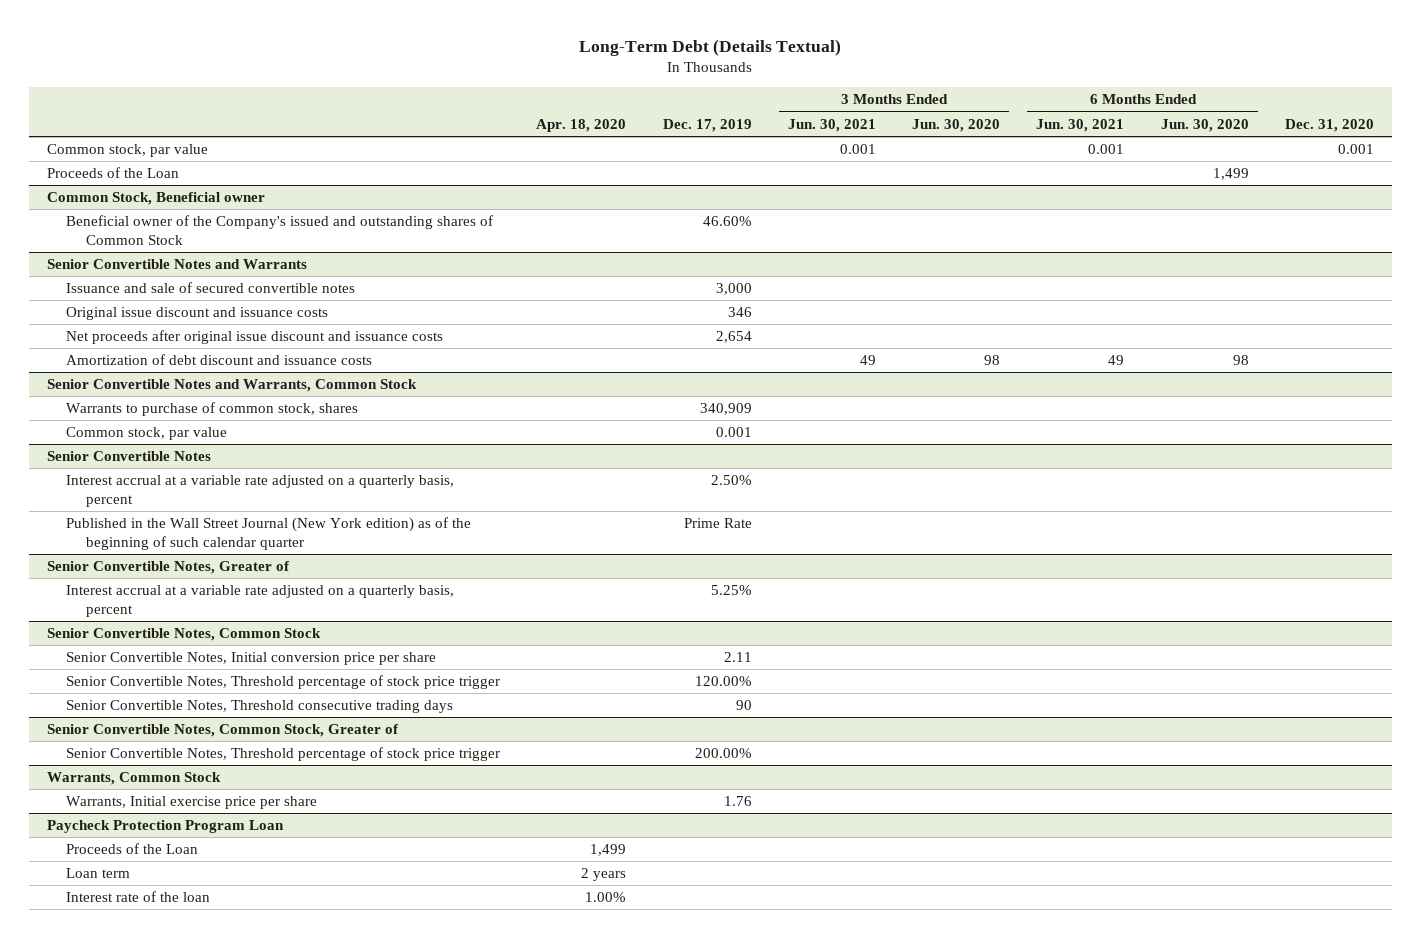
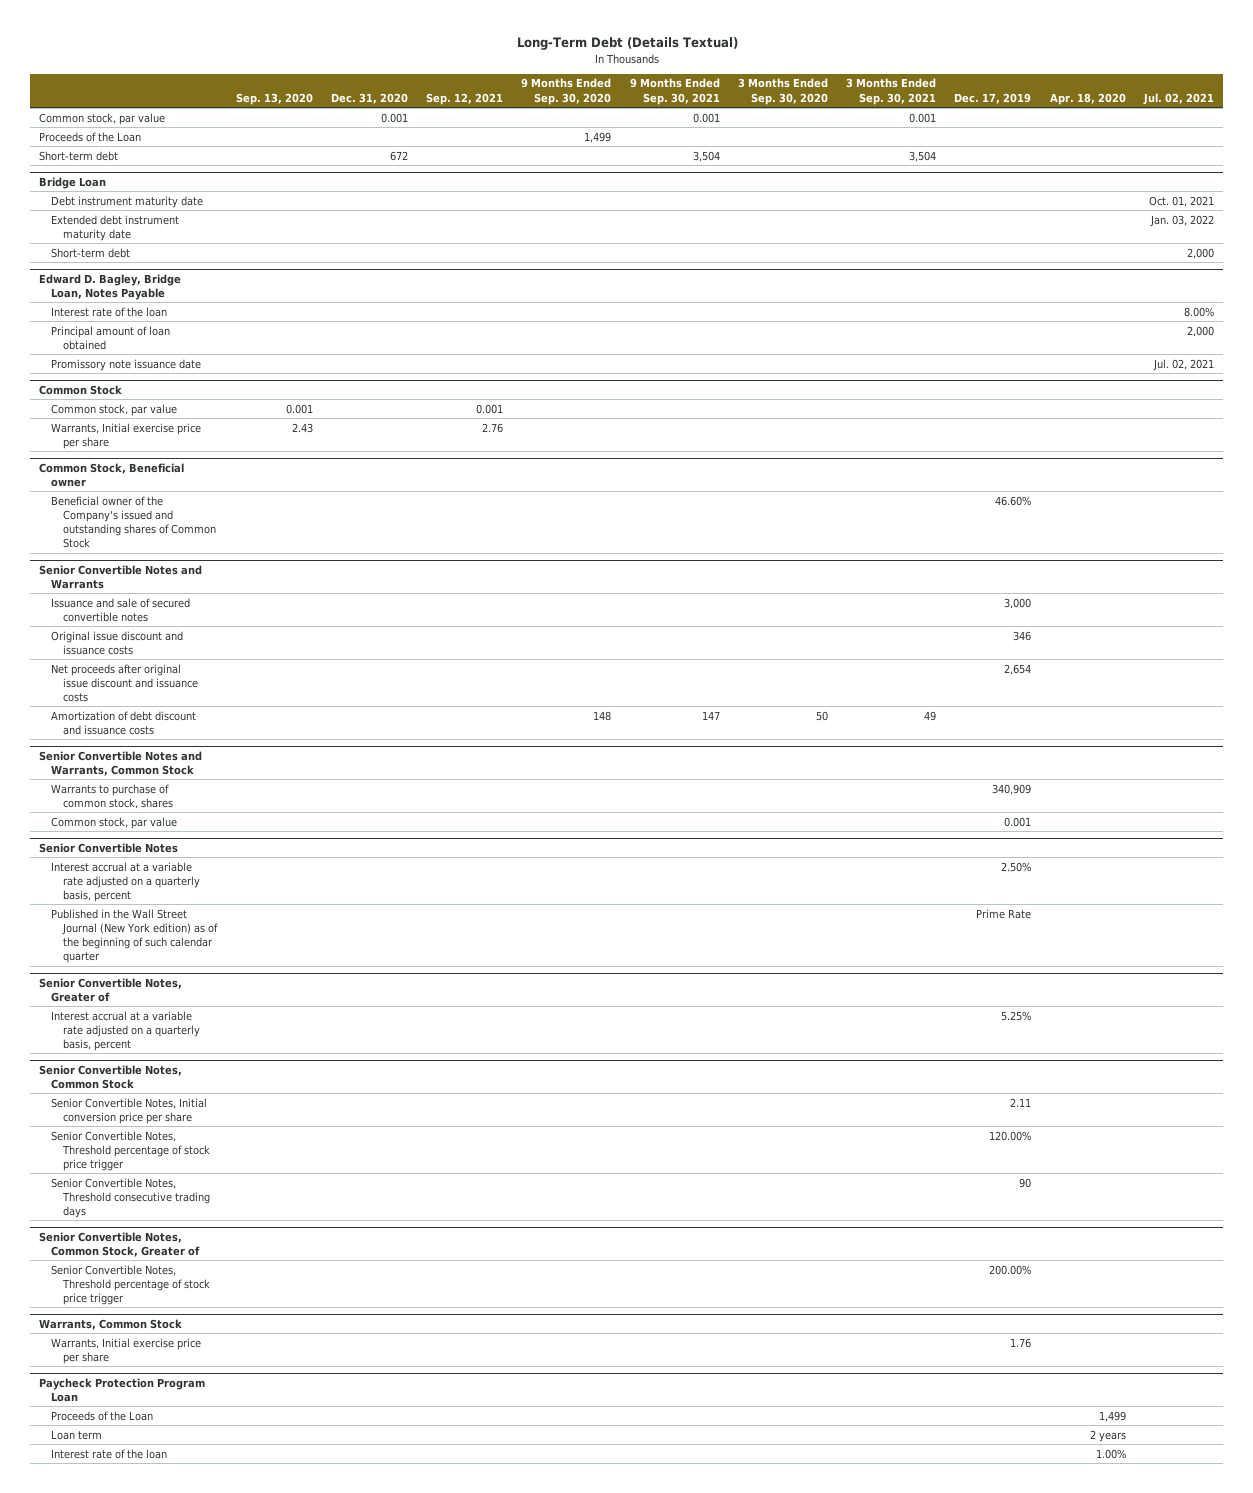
- | Apr. 18, 2020 | Dec. 17, 2019 | 3 Months Ended Jun. 30, 2021 | 3 Months Ended Jun. 30, 2020 | 6 Months Ended Jun. 30, 2021 | 6 Months Ended Jun. 30, 2020 | Dec. 31, 2020
+ | Sep. 13, 2020 | Dec. 31, 2020 | Sep. 12, 2021 | 9 Months Ended Sep. 30, 2020 | 9 Months Ended Sep. 30, 2021 | 3 Months Ended Sep. 30, 2020 | 3 Months Ended Sep. 30, 2021 | Dec. 17, 2019 | Apr. 18, 2020 | Jul. 02, 2021
+ Short-term debt | | 672 | | | 3,504 | | 3,504 | | |
+ Bridge Loan
+ Debt instrument maturity date | | | | | | | | | | Oct. 01, 2021
+ Extended debt instrument maturity date | | | | | | | | | | Jan. 03, 2022
+ Short-term debt | | | | | | | | | | 2,000
+ Edward D. Bagley, Bridge Loan, Notes Payable
+ Interest rate of the loan | | | | | | | | | | 8.00%
+ Principal amount of loan obtained | | | | | | | | | | 2,000
+ Promissory note issuance date | | | | | | | | | | Jul. 02, 2021
+ Common Stock
+ Common stock, par value | 0.001 | | 0.001 | | | | | | |
+ Warrants, Initial exercise price per share | 2.43 | | 2.76 | | | | | | |

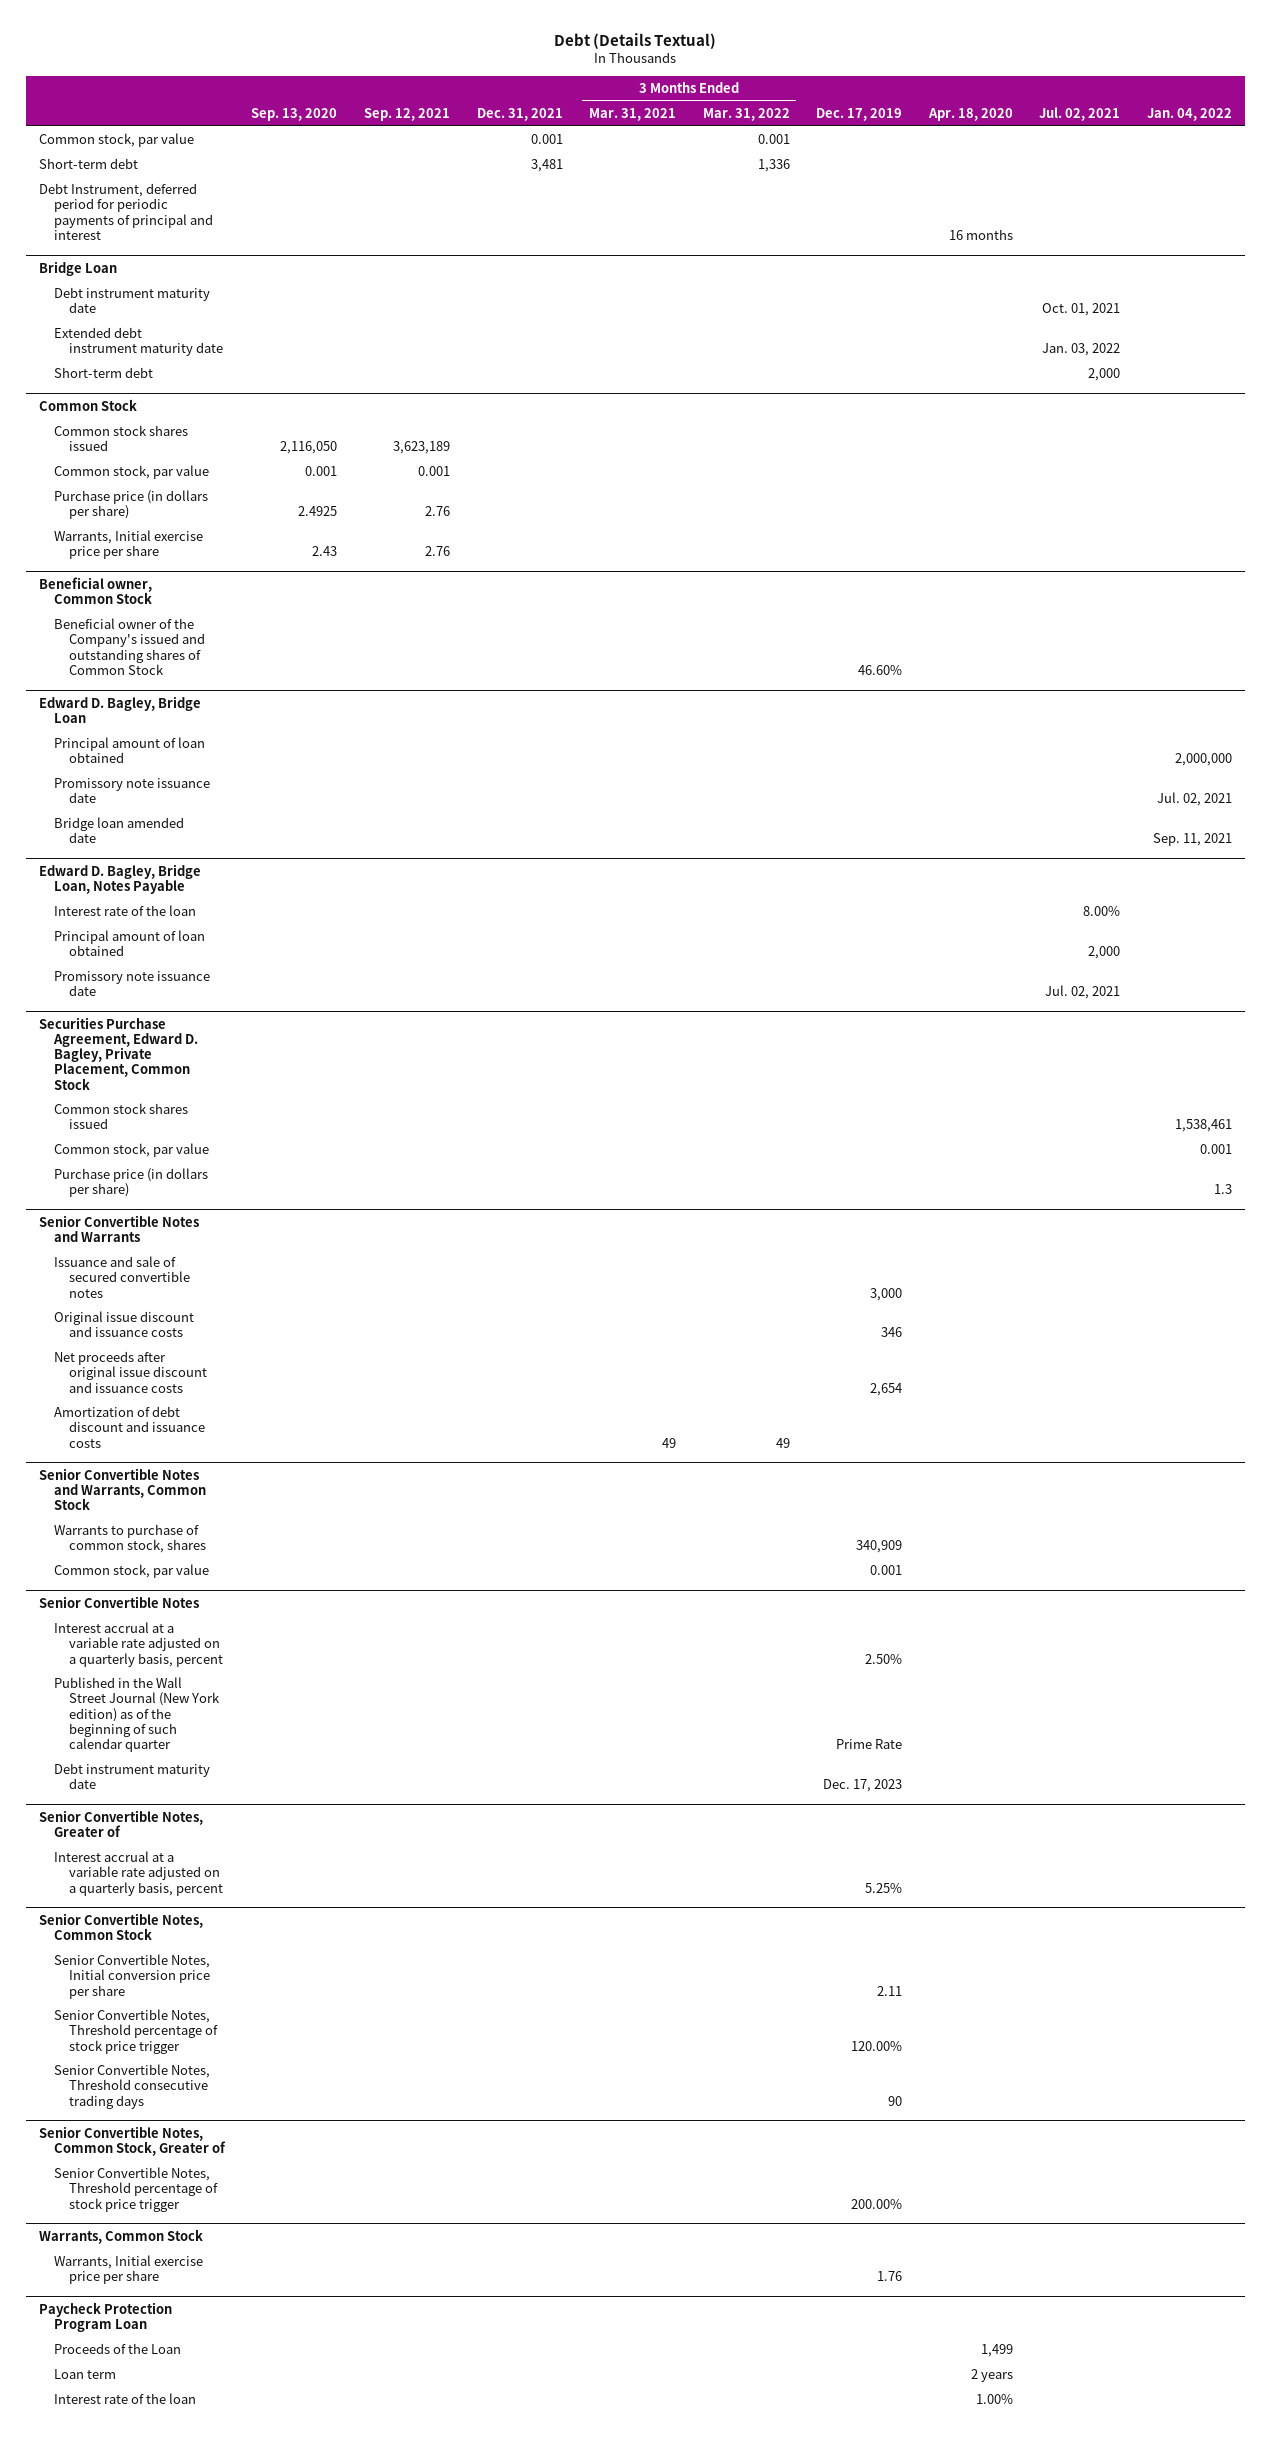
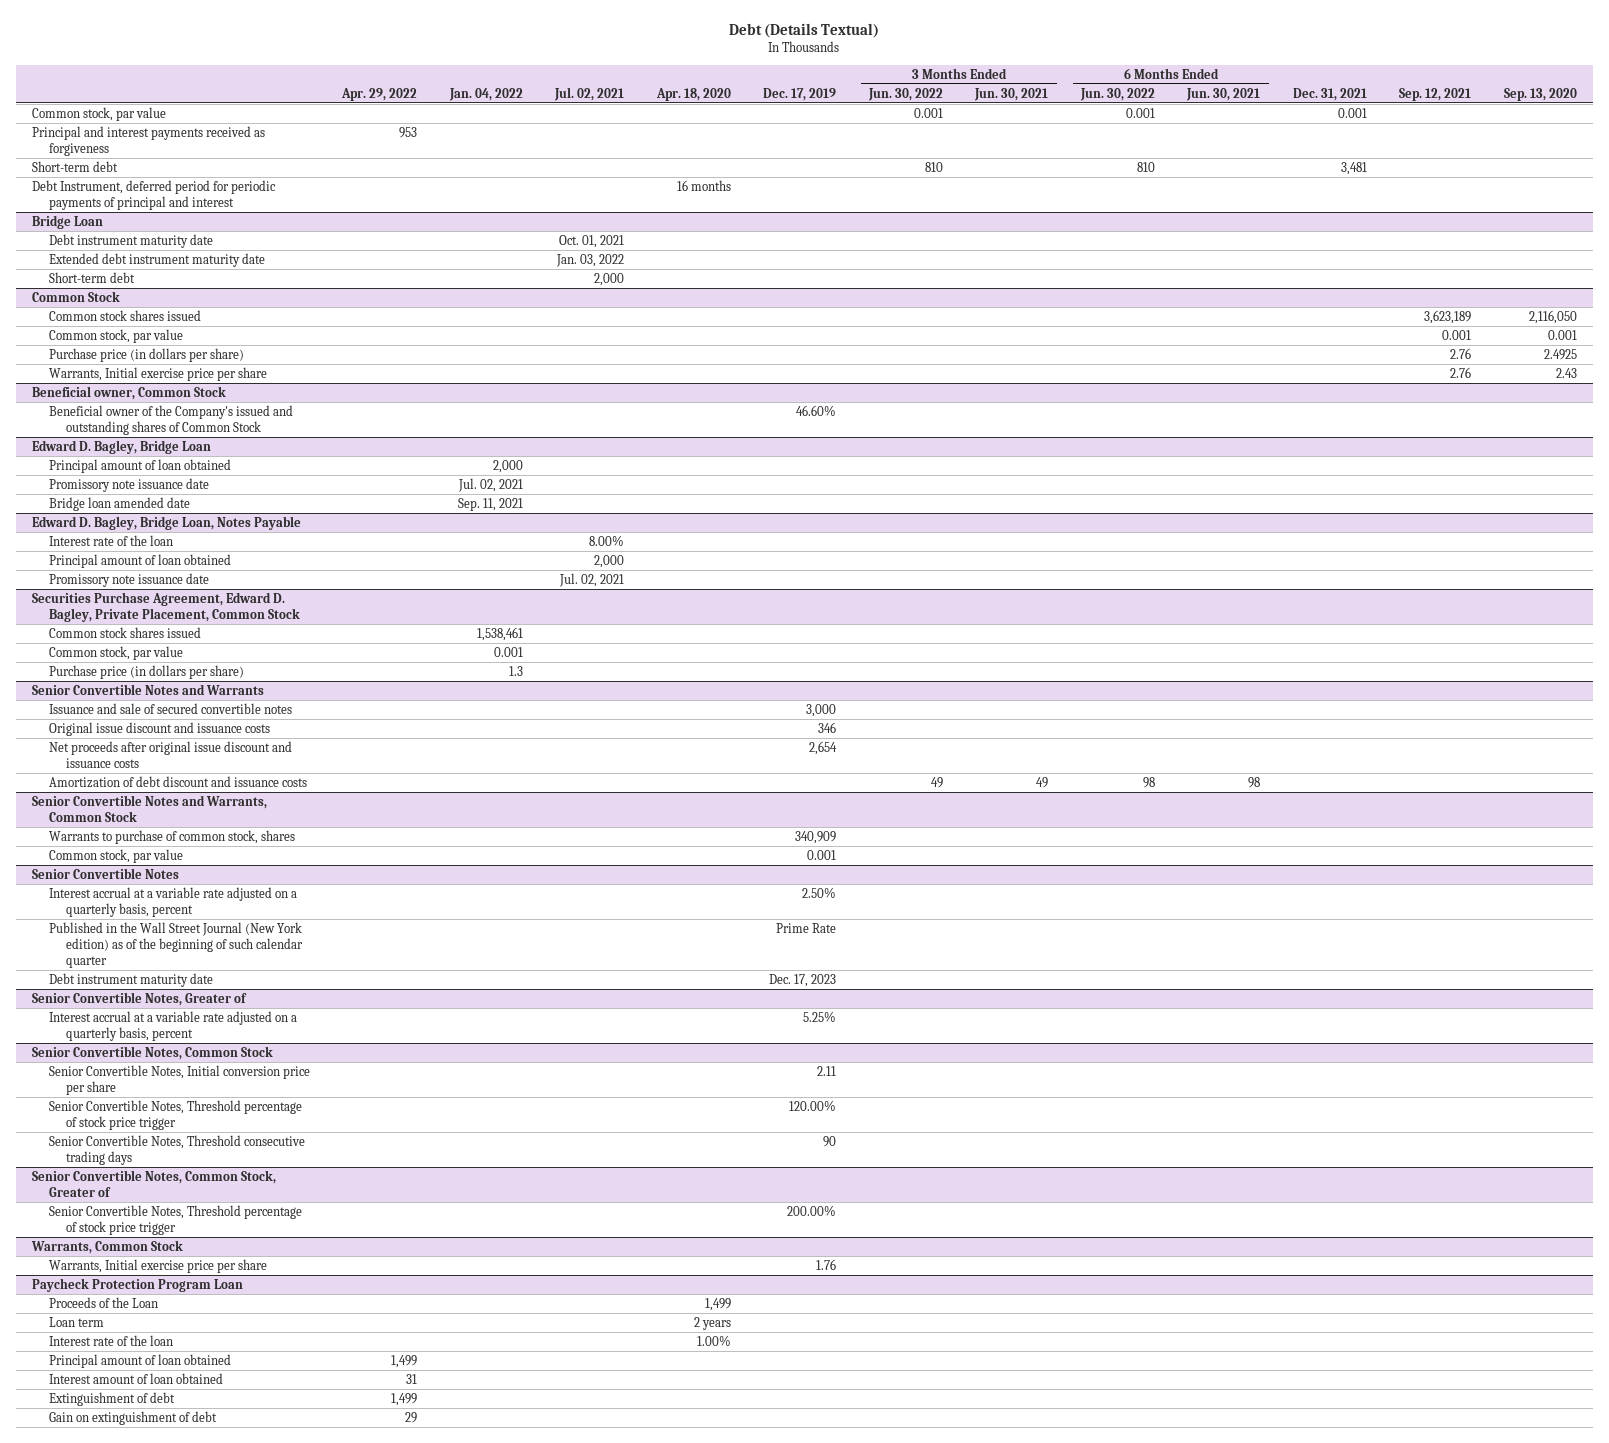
- | Sep. 13, 2020 | Sep. 12, 2021 | Dec. 31, 2021 | 3 Months Ended Mar. 31, 2021 | 3 Months Ended Mar. 31, 2022 | Dec. 17, 2019 | Apr. 18, 2020 | Jul. 02, 2021 | Jan. 04, 2022
+ | Apr. 29, 2022 | Jan. 04, 2022 | Jul. 02, 2021 | Apr. 18, 2020 | Dec. 17, 2019 | 3 Months Ended Jun. 30, 2022 | 3 Months Ended Jun. 30, 2021 | 6 Months Ended Jun. 30, 2022 | 6 Months Ended Jun. 30, 2021 | Dec. 31, 2021 | Sep. 12, 2021 | Sep. 13, 2020
+ Principal and interest payments received as forgiveness | 953 | | | | | | | | | | |
@ Edward D. Bagley, Bridge Loan
- Principal amount of loan obtained | | | | | | | | | 2,000,000
+ Principal amount of loan obtained | | 2,000 | | | | | | | | | |
@ Paycheck Protection Program Loan
+ Principal amount of loan obtained | 1,499 | | | | | | | | | | |
+ Interest amount of loan obtained | 31 | | | | | | | | | | |
+ Extinguishment of debt | 1,499 | | | | | | | | | | |
+ Gain on extinguishment of debt | 29 | | | | | | | | | | |

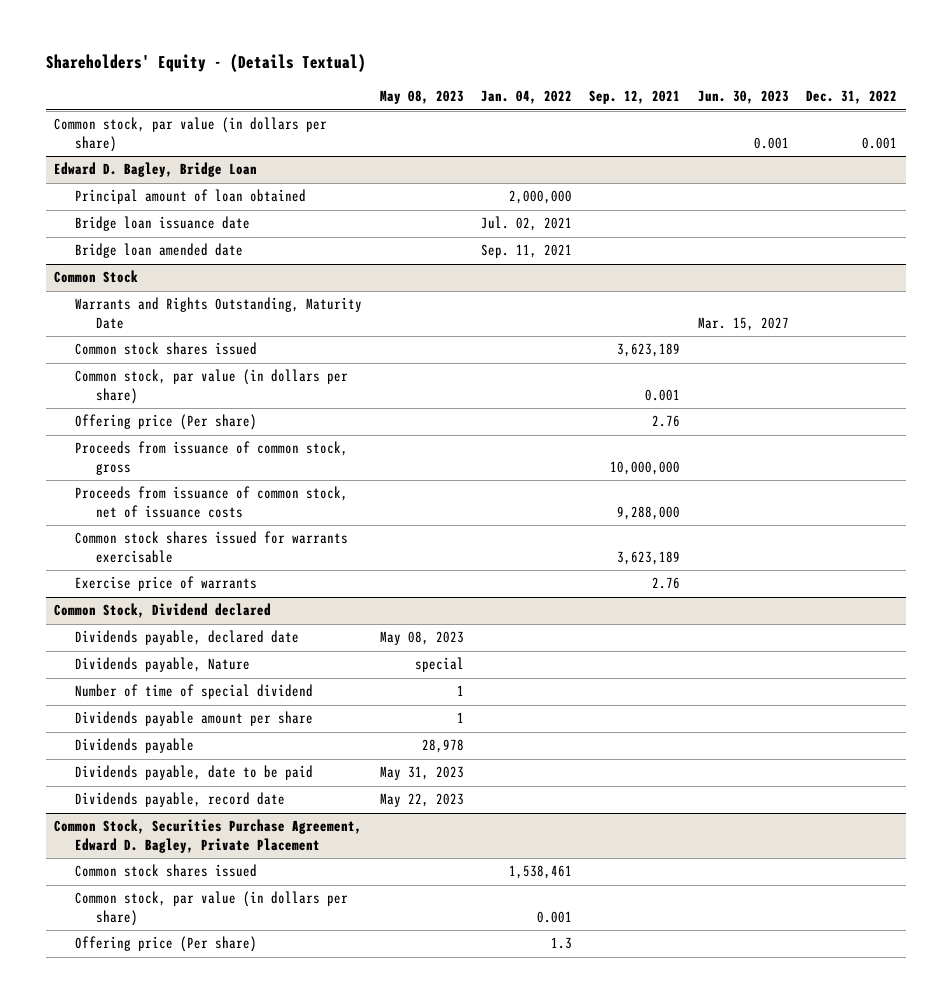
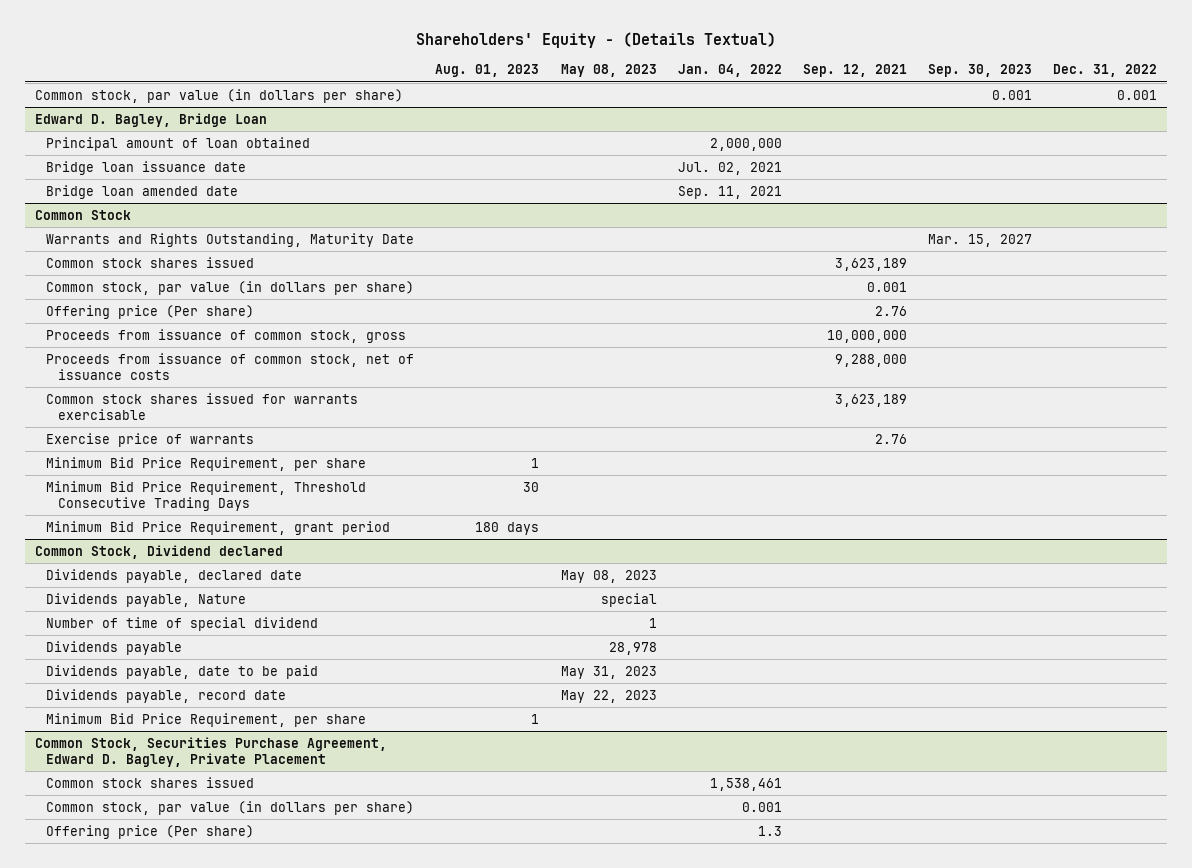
- | May 08, 2023 | Jan. 04, 2022 | Sep. 12, 2021 | Jun. 30, 2023 | Dec. 31, 2022
+ | Aug. 01, 2023 | May 08, 2023 | Jan. 04, 2022 | Sep. 12, 2021 | Sep. 30, 2023 | Dec. 31, 2022
@ Common Stock
+ Minimum Bid Price Requirement, per share | 1 | | | | |
+ Minimum Bid Price Requirement, Threshold Consecutive Trading Days | 30 | | | | |
+ Minimum Bid Price Requirement, grant period | 180 days | | | | |
@ Common Stock, Dividend declared
- Dividends payable amount per share | 1 | | | |
+ Minimum Bid Price Requirement, per share | 1 | | | | |

